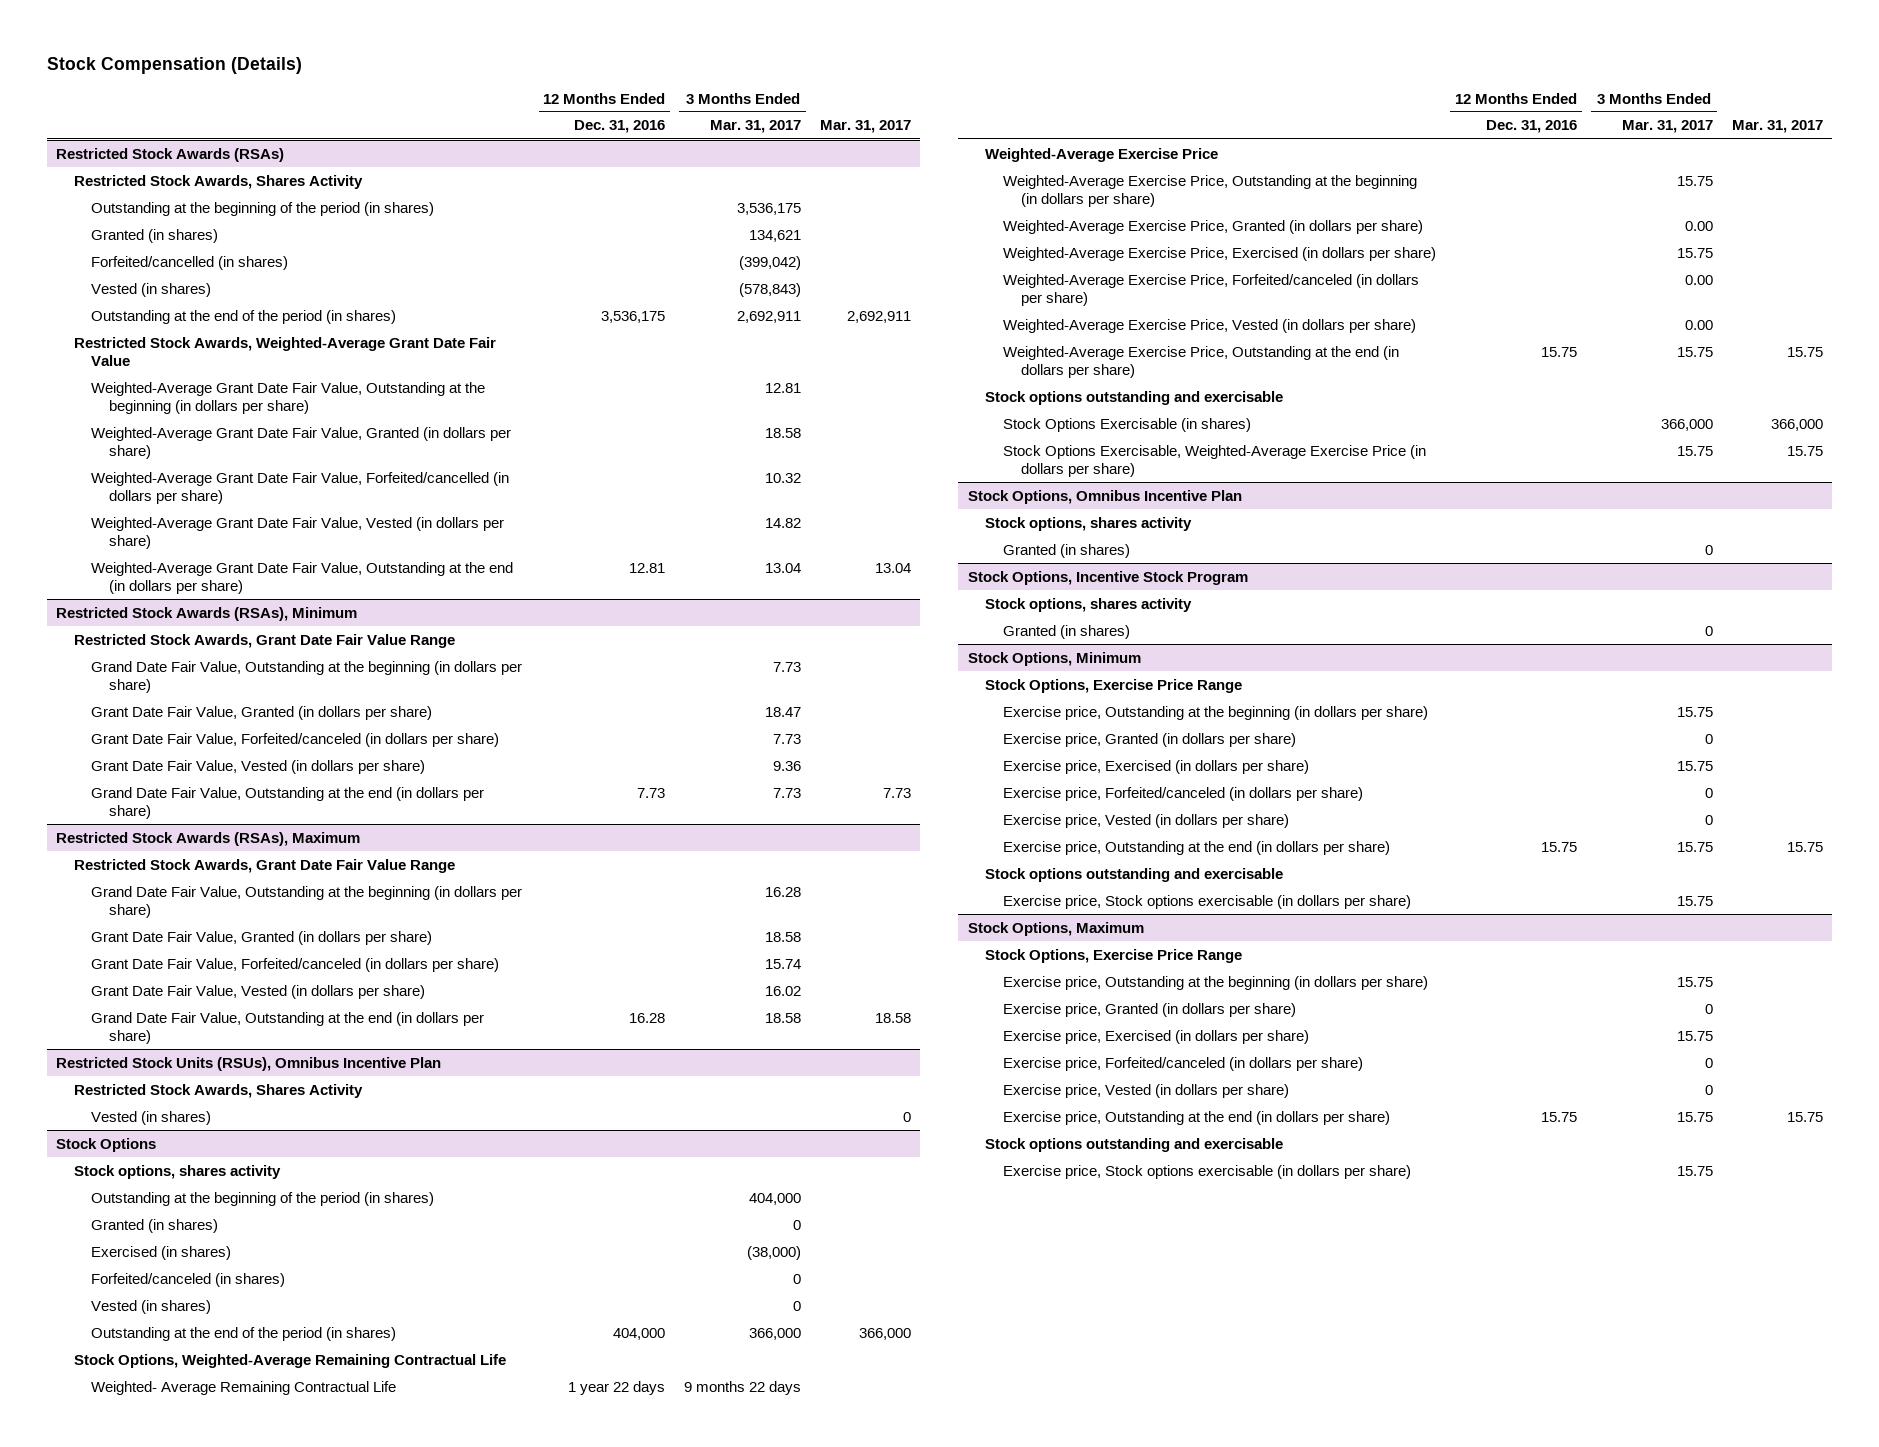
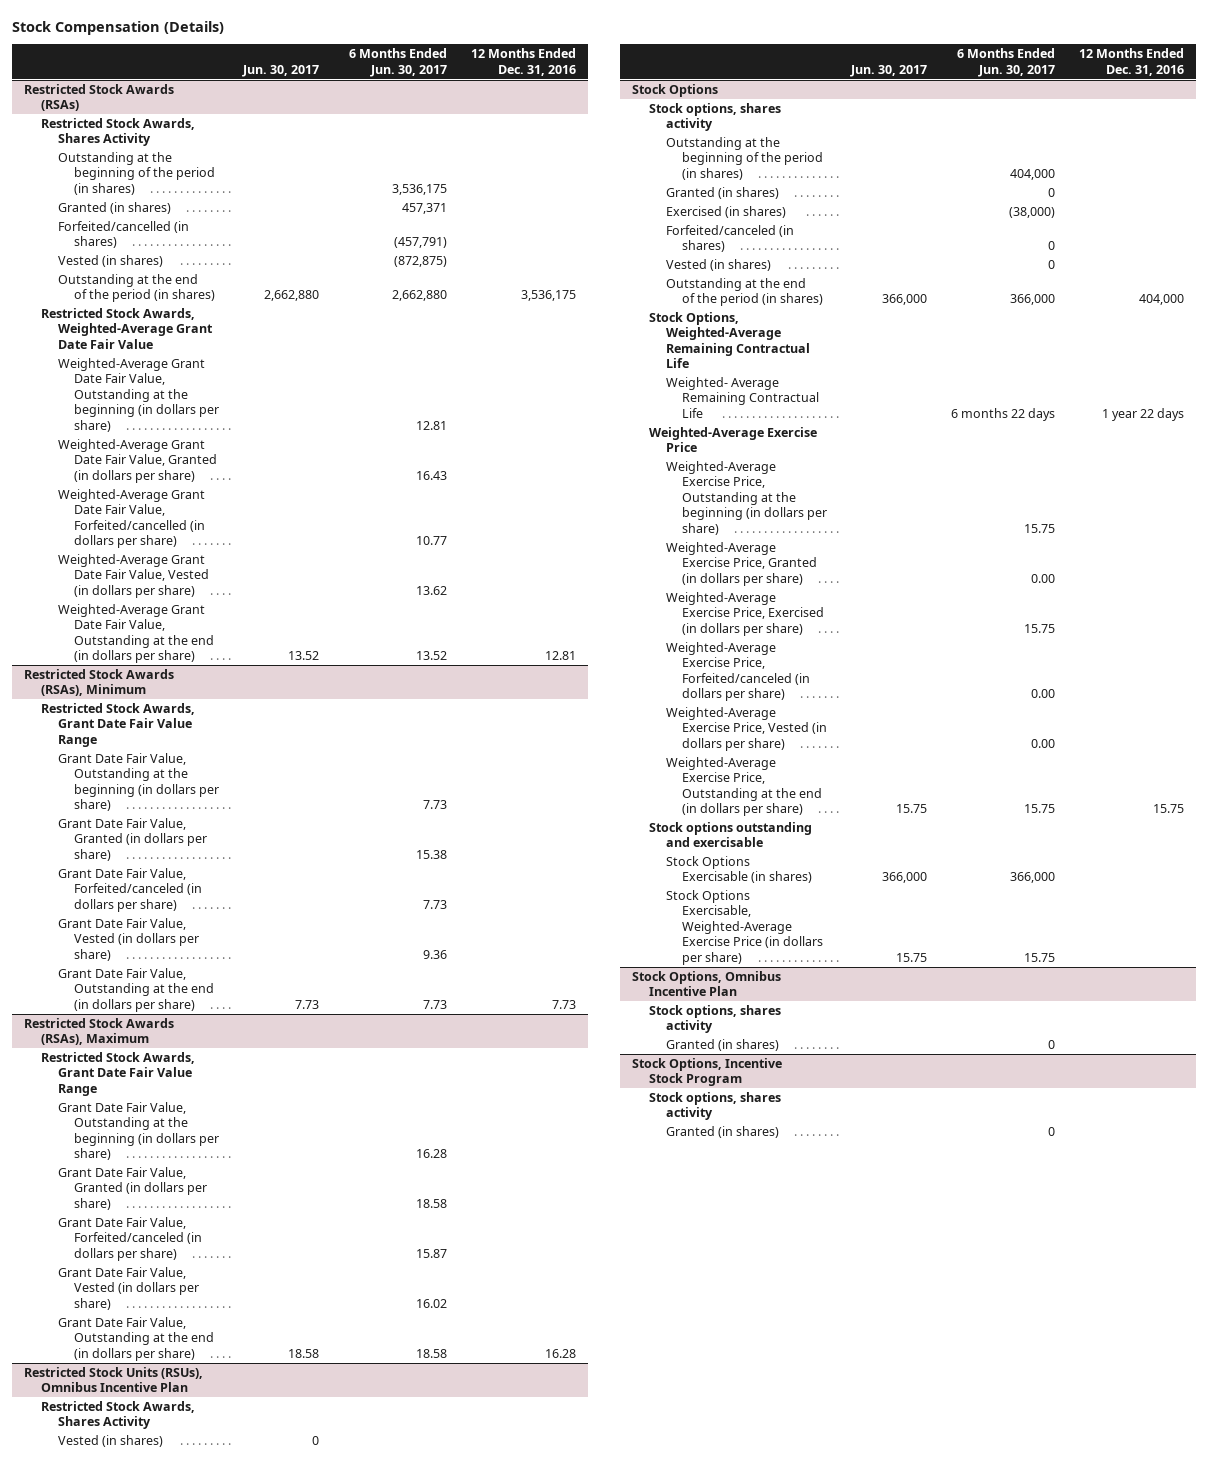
- | 12 Months Ended Dec. 31, 2016 | 3 Months Ended Mar. 31, 2017 | Mar. 31, 2017
+ | Jun. 30, 2017 | 6 Months Ended Jun. 30, 2017 | 12 Months Ended Dec. 31, 2016
@ Restricted Stock Awards (RSAs), Minimum
- Grand Date Fair Value, Outstanding at the beginning (in dollars per share) | | 7.73 |
+ Grant Date Fair Value, Outstanding at the beginning (in dollars per share) | | 7.73 |
- Grand Date Fair Value, Outstanding at the end (in dollars per share) | 7.73 | 7.73 | 7.73
+ Grant Date Fair Value, Outstanding at the end (in dollars per share) | 7.73 | 7.73 | 7.73
@ Restricted Stock Awards (RSAs), Maximum
- Grand Date Fair Value, Outstanding at the beginning (in dollars per share) | | 16.28 |
+ Grant Date Fair Value, Outstanding at the beginning (in dollars per share) | | 16.28 |
- Grand Date Fair Value, Outstanding at the end (in dollars per share) | 16.28 | 18.58 | 18.58
+ Grant Date Fair Value, Outstanding at the end (in dollars per share) | 18.58 | 18.58 | 16.28
- Stock Options, Minimum
- Stock Options, Exercise Price Range
- Exercise price, Outstanding at the beginning (in dollars per share) | | 15.75 |
- Exercise price, Granted (in dollars per share) | | 0 |
- Exercise price, Exercised (in dollars per share) | | 15.75 |
- Exercise price, Forfeited/canceled (in dollars per share) | | 0 |
- Exercise price, Vested (in dollars per share) | | 0 |
- Exercise price, Outstanding at the end (in dollars per share) | 15.75 | 15.75 | 15.75
- Stock options outstanding and exercisable
- Exercise price, Stock options exercisable (in dollars per share) | | 15.75 |
- Stock Options, Maximum
- Stock Options, Exercise Price Range
- Exercise price, Outstanding at the beginning (in dollars per share) | | 15.75 |
- Exercise price, Granted (in dollars per share) | | 0 |
- Exercise price, Exercised (in dollars per share) | | 15.75 |
- Exercise price, Forfeited/canceled (in dollars per share) | | 0 |
- Exercise price, Vested (in dollars per share) | | 0 |
- Exercise price, Outstanding at the end (in dollars per share) | 15.75 | 15.75 | 15.75
- Stock options outstanding and exercisable
- Exercise price, Stock options exercisable (in dollars per share) | | 15.75 |

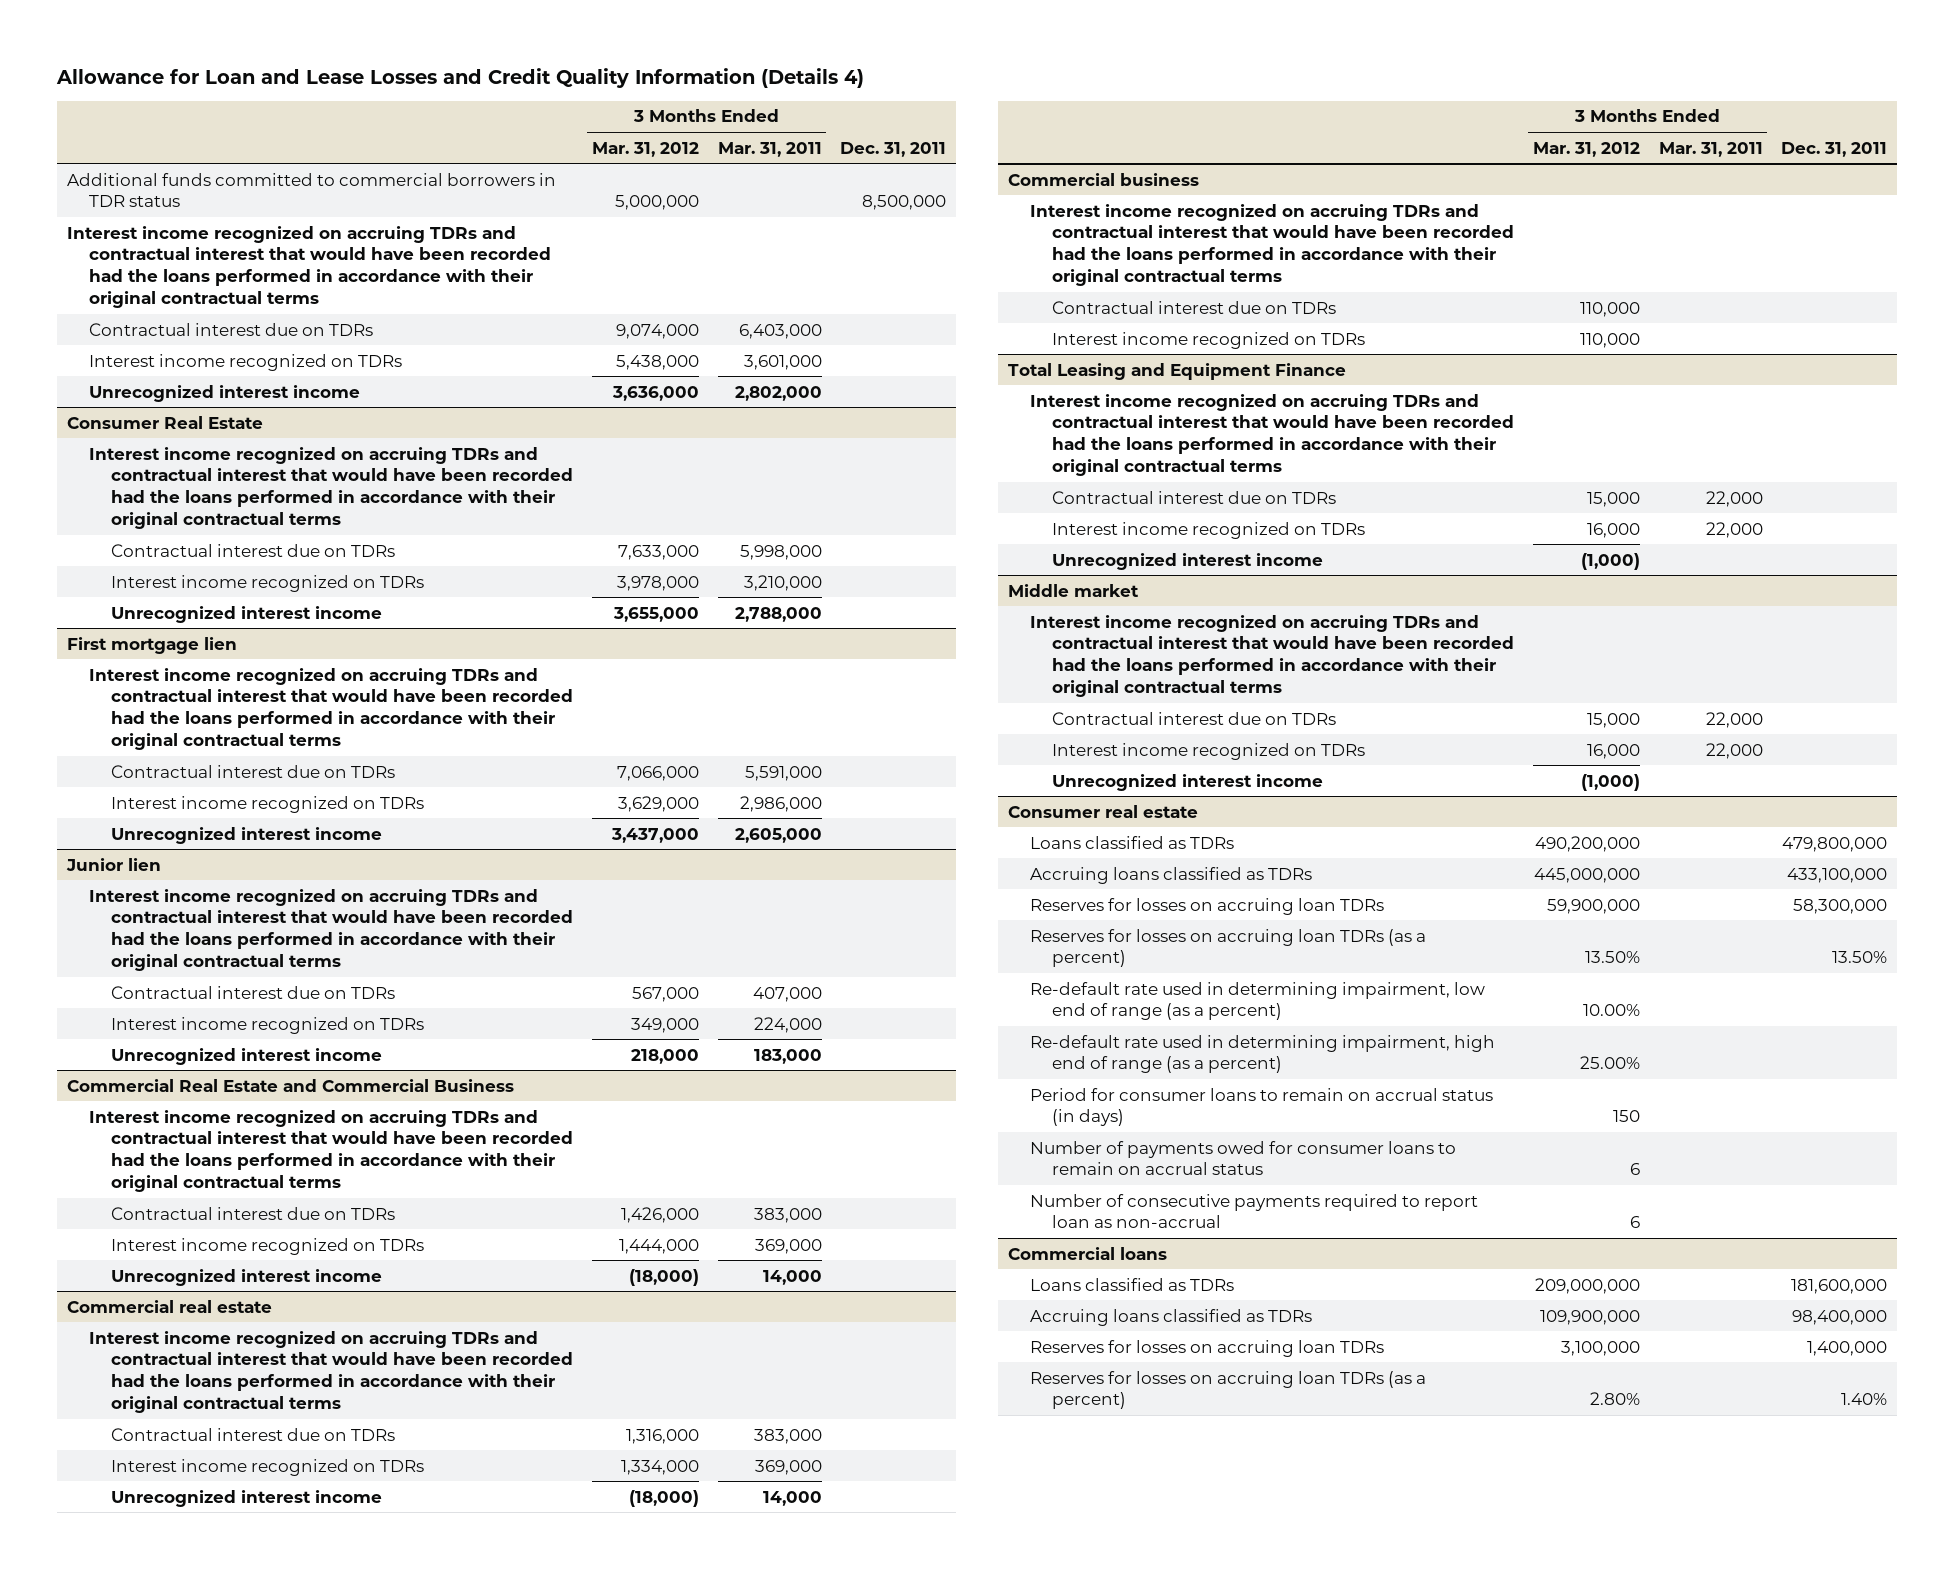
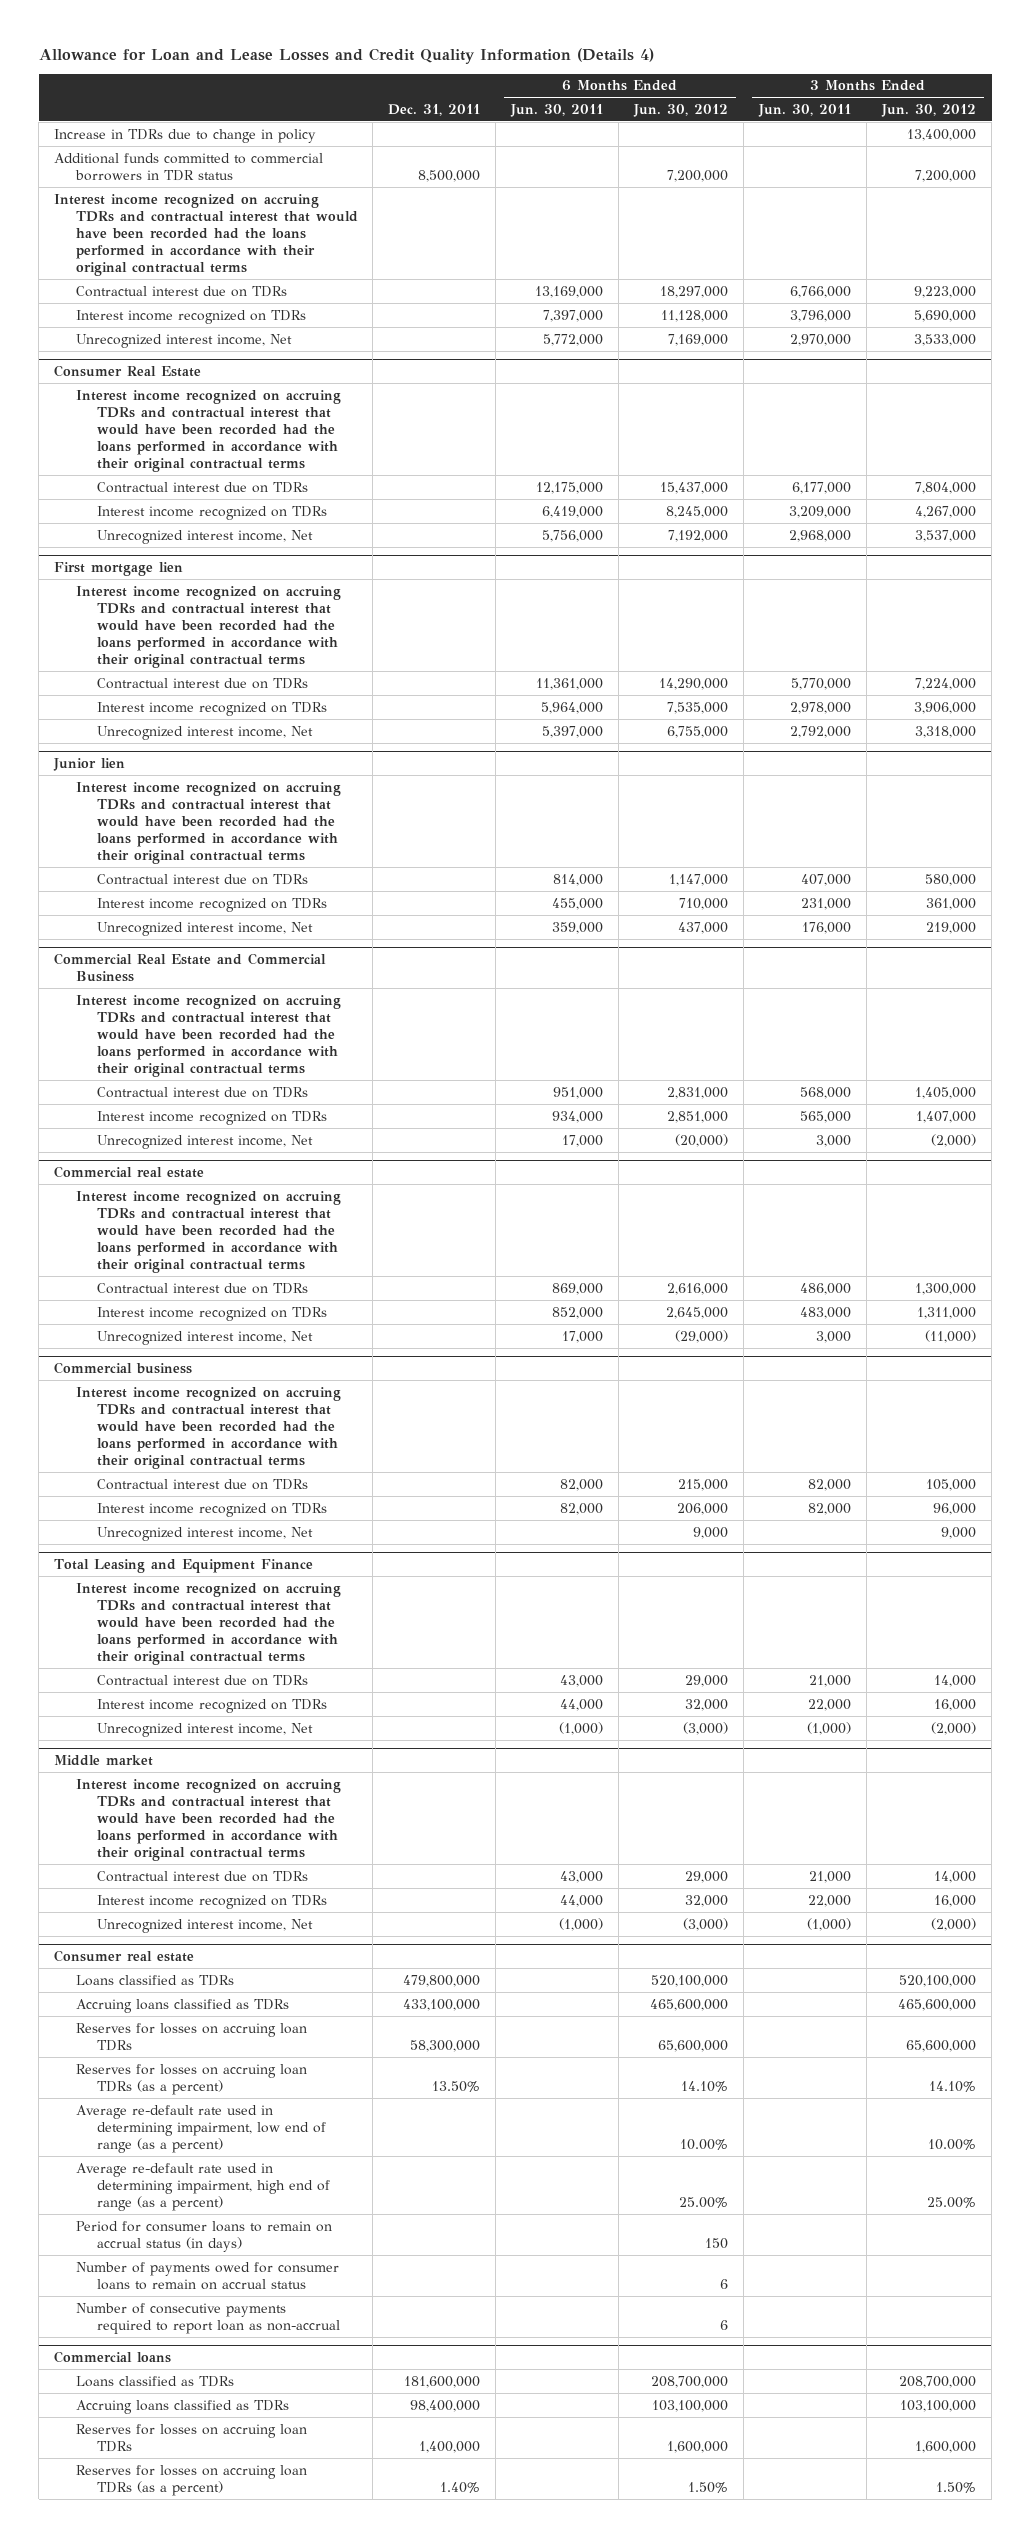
- | 3 Months Ended Mar. 31, 2012 | 3 Months Ended Mar. 31, 2011 | Dec. 31, 2011
+ | Dec. 31, 2011 | 6 Months Ended Jun. 30, 2011 | 6 Months Ended Jun. 30, 2012 | 3 Months Ended Jun. 30, 2011 | 3 Months Ended Jun. 30, 2012
+ Increase in TDRs due to change in policy | | | | | 13,400,000
- Unrecognized interest income | 3,636,000 | 2,802,000 |
+ Unrecognized interest income, Net | | 5,772,000 | 7,169,000 | 2,970,000 | 3,533,000
@ Consumer Real Estate
- Unrecognized interest income | 3,655,000 | 2,788,000 |
+ Unrecognized interest income, Net | | 5,756,000 | 7,192,000 | 2,968,000 | 3,537,000
@ First mortgage lien
- Unrecognized interest income | 3,437,000 | 2,605,000 |
+ Unrecognized interest income, Net | | 5,397,000 | 6,755,000 | 2,792,000 | 3,318,000
@ Junior lien
- Unrecognized interest income | 218,000 | 183,000 |
+ Unrecognized interest income, Net | | 359,000 | 437,000 | 176,000 | 219,000
@ Commercial Real Estate and Commercial Business
- Unrecognized interest income | (18,000) | 14,000 |
+ Unrecognized interest income, Net | | 17,000 | (20,000) | 3,000 | (2,000)
@ Commercial real estate
- Unrecognized interest income | (18,000) | 14,000 |
+ Unrecognized interest income, Net | | 17,000 | (29,000) | 3,000 | (11,000)
@ Commercial business
+ Unrecognized interest income, Net | | | 9,000 | | 9,000
@ Total Leasing and Equipment Finance
- Unrecognized interest income | (1,000) | |
+ Unrecognized interest income, Net | | (1,000) | (3,000) | (1,000) | (2,000)
@ Middle market
- Unrecognized interest income | (1,000) | |
+ Unrecognized interest income, Net | | (1,000) | (3,000) | (1,000) | (2,000)
@ Consumer real estate
- Re-default rate used in determining impairment, low end of range (as a percent) | 10.00% | |
- Re-default rate used in determining impairment, high end of range (as a percent) | 25.00% | |
+ Average re-default rate used in determining impairment, low end of range (as a percent) | | | 10.00% | | 10.00%
+ Average re-default rate used in determining impairment, high end of range (as a percent) | | | 25.00% | | 25.00%

